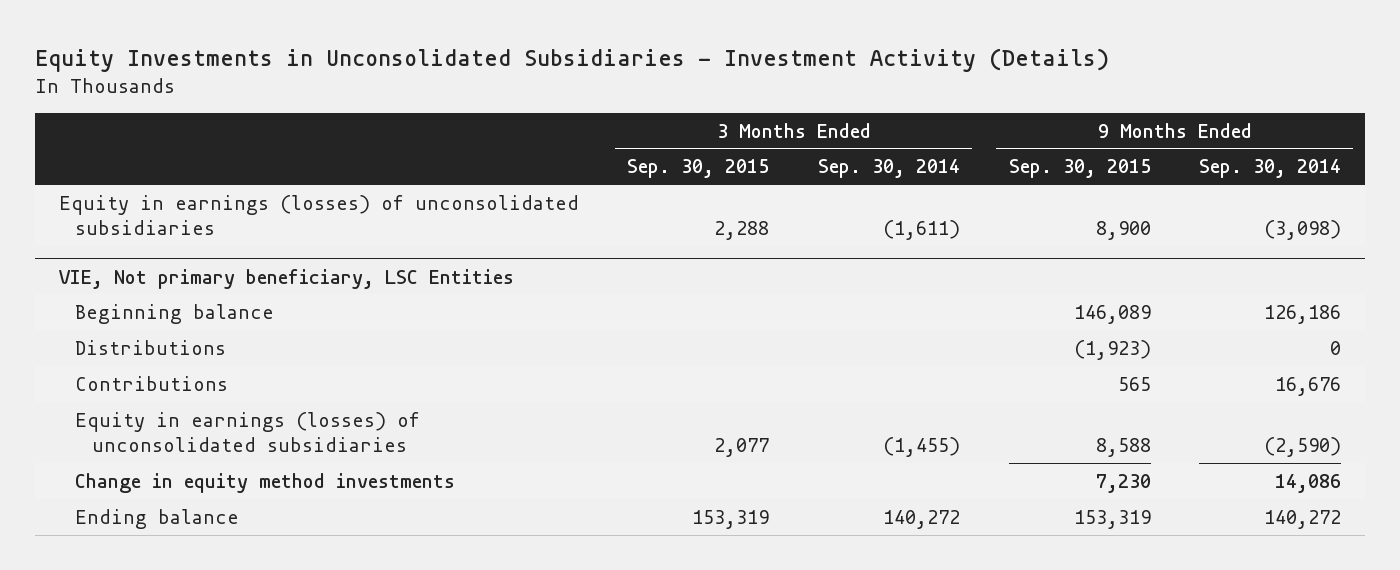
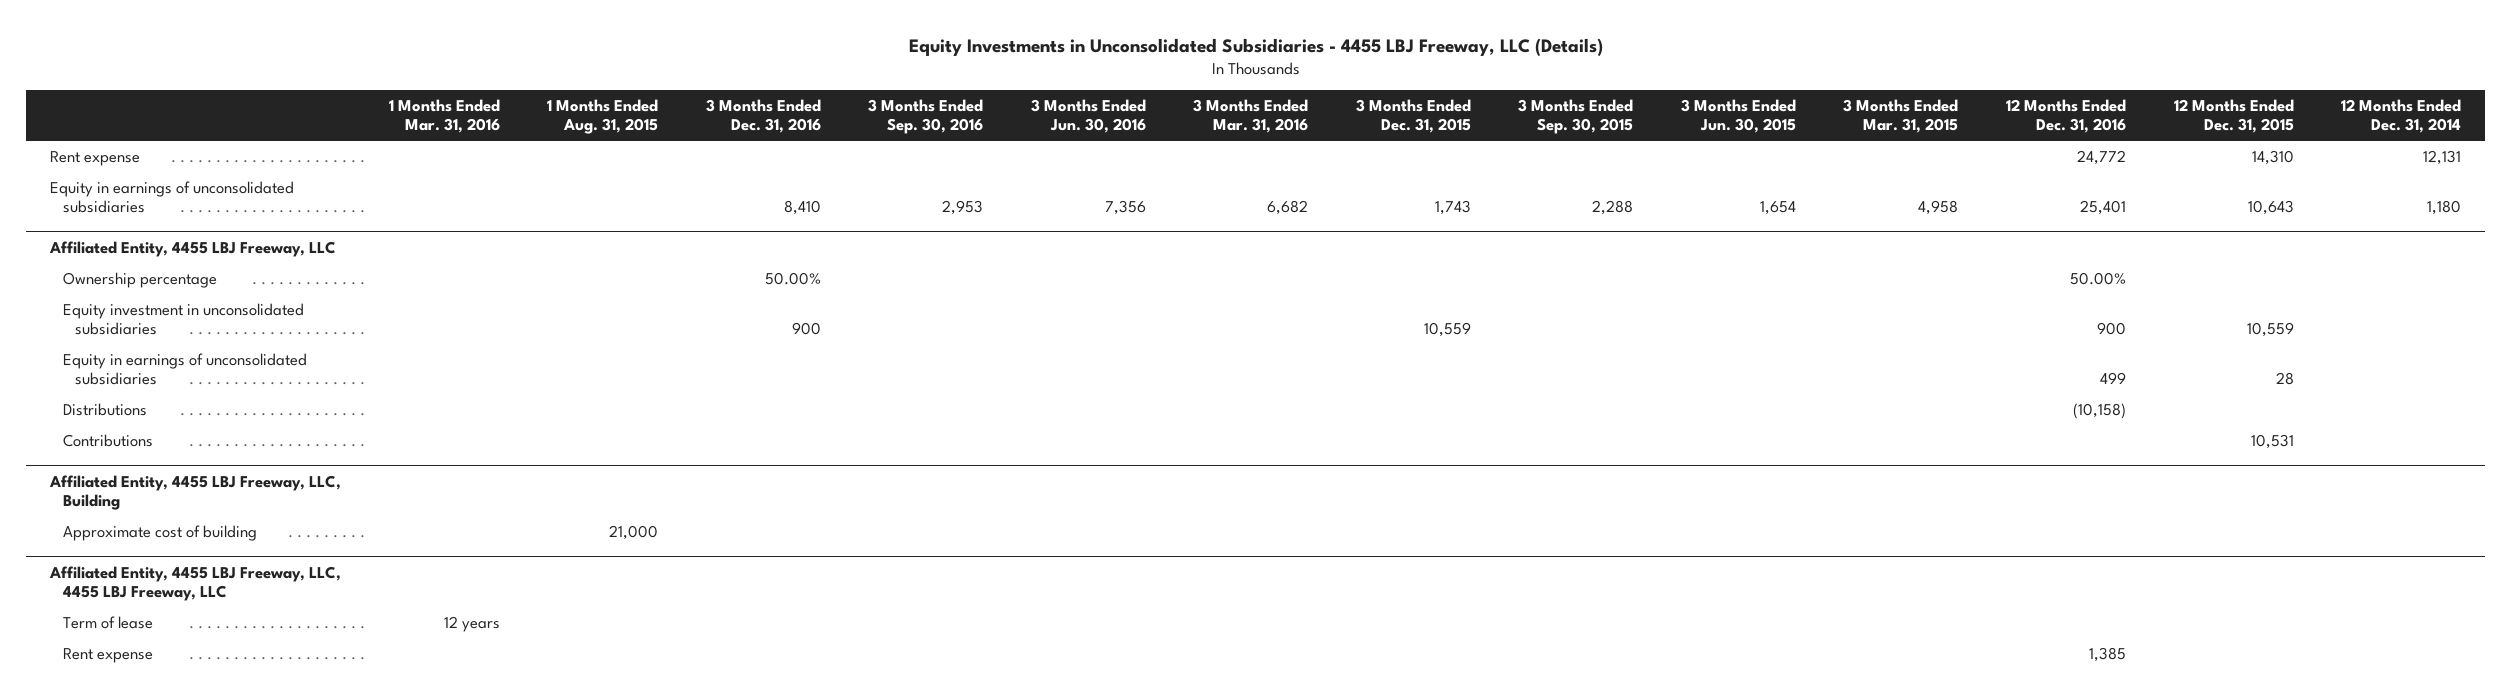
- Equity Investments in Unconsolidated Subsidiaries - Investment Activity (Details)
+ Equity Investments in Unconsolidated Subsidiaries - 4455 LBJ Freeway, LLC (Details)
- | 3 Months Ended Sep. 30, 2015 | 3 Months Ended Sep. 30, 2014 | 9 Months Ended Sep. 30, 2015 | 9 Months Ended Sep. 30, 2014
+ | 1 Months Ended Mar. 31, 2016 | 1 Months Ended Aug. 31, 2015 | 3 Months Ended Dec. 31, 2016 | 3 Months Ended Sep. 30, 2016 | 3 Months Ended Jun. 30, 2016 | 3 Months Ended Mar. 31, 2016 | 3 Months Ended Dec. 31, 2015 | 3 Months Ended Sep. 30, 2015 | 3 Months Ended Jun. 30, 2015 | 3 Months Ended Mar. 31, 2015 | 12 Months Ended Dec. 31, 2016 | 12 Months Ended Dec. 31, 2015 | 12 Months Ended Dec. 31, 2014
- Equity in earnings (losses) of unconsolidated subsidiaries | 2,288 | (1,611) | 8,900 | (3,098)
- VIE, Not primary beneficiary, LSC Entities
- Beginning balance | | | 146,089 | 126,186
- Distributions | | | (1,923) | 0
- Contributions | | | 565 | 16,676
- Equity in earnings (losses) of unconsolidated subsidiaries | 2,077 | (1,455) | 8,588 | (2,590)
- Change in equity method investments | | | 7,230 | 14,086
- Ending balance | 153,319 | 140,272 | 153,319 | 140,272
+ Rent expense | | | | | | | | | | | 24,772 | 14,310 | 12,131
+ Equity in earnings of unconsolidated subsidiaries | | | 8,410 | 2,953 | 7,356 | 6,682 | 1,743 | 2,288 | 1,654 | 4,958 | 25,401 | 10,643 | 1,180
+ Affiliated Entity, 4455 LBJ Freeway, LLC
+ Ownership percentage | | | 50.00% | | | | | | | | 50.00% | |
+ Equity investment in unconsolidated subsidiaries | | | 900 | | | | 10,559 | | | | 900 | 10,559 |
+ Equity in earnings of unconsolidated subsidiaries | | | | | | | | | | | 499 | 28 |
+ Distributions | | | | | | | | | | | (10,158) | |
+ Contributions | | | | | | | | | | | | 10,531 |
+ Affiliated Entity, 4455 LBJ Freeway, LLC, Building
+ Approximate cost of building | | 21,000 | | | | | | | | | | |
+ Affiliated Entity, 4455 LBJ Freeway, LLC, 4455 LBJ Freeway, LLC
+ Term of lease | 12 years | | | | | | | | | | | |
+ Rent expense | | | | | | | | | | | 1,385 | |

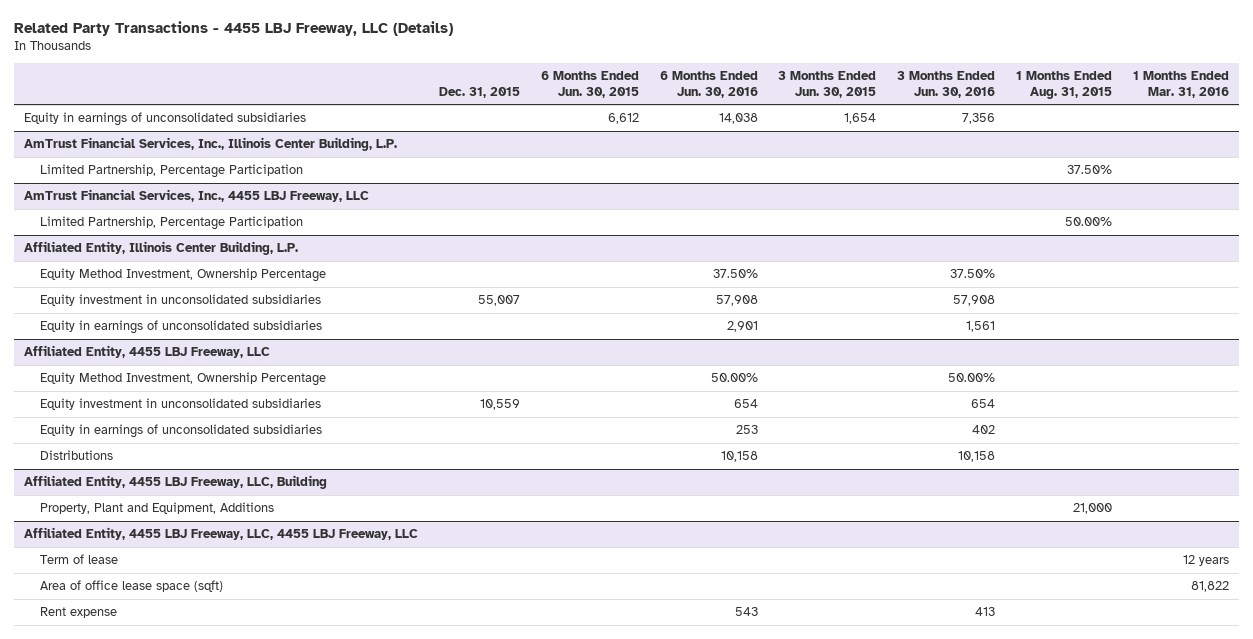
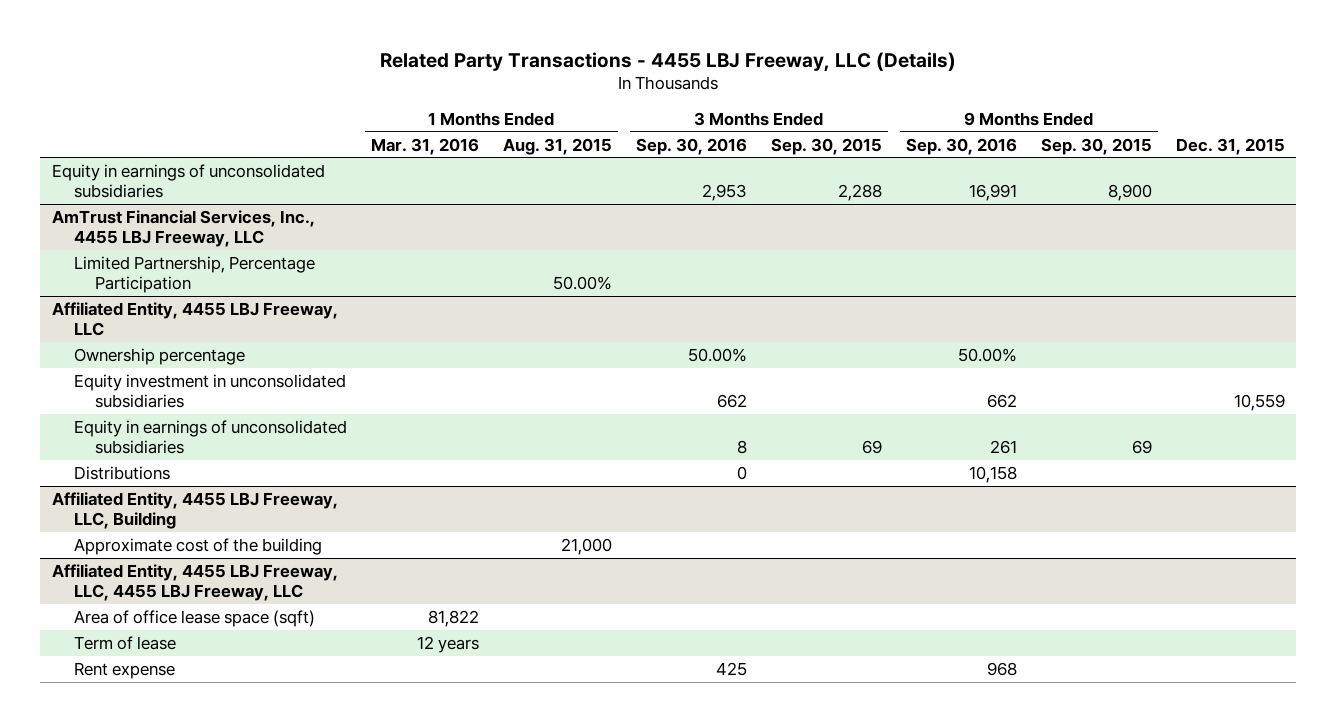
- | Dec. 31, 2015 | 6 Months Ended Jun. 30, 2015 | 6 Months Ended Jun. 30, 2016 | 3 Months Ended Jun. 30, 2015 | 3 Months Ended Jun. 30, 2016 | 1 Months Ended Aug. 31, 2015 | 1 Months Ended Mar. 31, 2016
+ | 1 Months Ended Mar. 31, 2016 | 1 Months Ended Aug. 31, 2015 | 3 Months Ended Sep. 30, 2016 | 3 Months Ended Sep. 30, 2015 | 9 Months Ended Sep. 30, 2016 | 9 Months Ended Sep. 30, 2015 | Dec. 31, 2015
- AmTrust Financial Services, Inc., Illinois Center Building, L.P.
- Limited Partnership, Percentage Participation | | | | | | 37.50% |
- Affiliated Entity, Illinois Center Building, L.P.
- Equity Method Investment, Ownership Percentage | | | 37.50% | | 37.50% | |
- Equity investment in unconsolidated subsidiaries | 55,007 | | 57,908 | | 57,908 | |
- Equity in earnings of unconsolidated subsidiaries | | | 2,901 | | 1,561 | |
@ Affiliated Entity, 4455 LBJ Freeway, LLC
- Equity Method Investment, Ownership Percentage | | | 50.00% | | 50.00% | |
+ Ownership percentage | | | 50.00% | | 50.00% | |
@ Affiliated Entity, 4455 LBJ Freeway, LLC, Building
- Property, Plant and Equipment, Additions | | | | | | 21,000 |
+ Approximate cost of the building | | 21,000 | | | | |
@ Affiliated Entity, 4455 LBJ Freeway, LLC, 4455 LBJ Freeway, LLC
moved down: Term of lease | 12 years | | | | | |

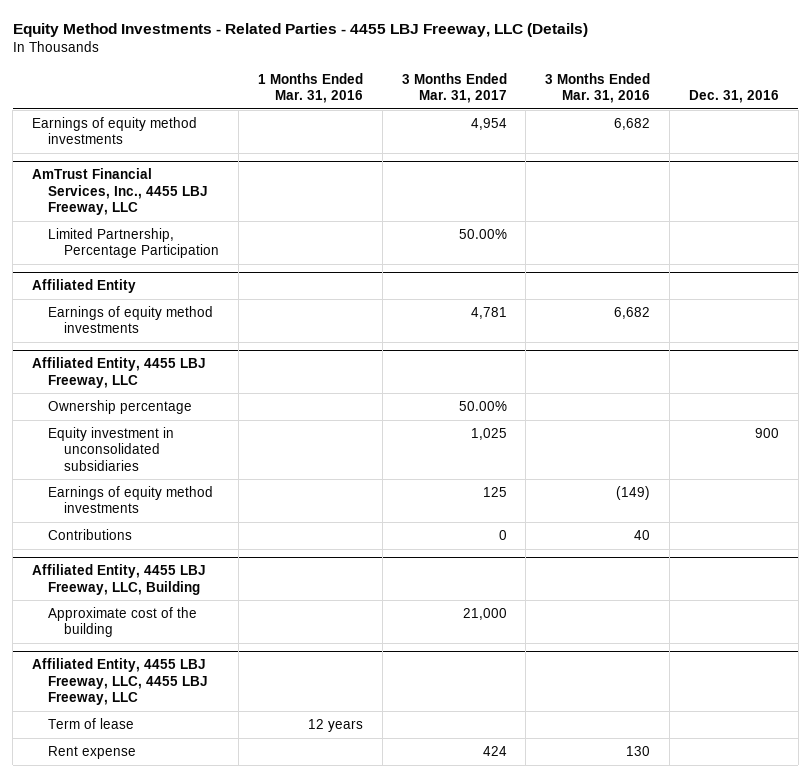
- Related Party Transactions - 4455 LBJ Freeway, LLC (Details)
+ Equity Method Investments - Related Parties - 4455 LBJ Freeway, LLC (Details)
- | 1 Months Ended Mar. 31, 2016 | 1 Months Ended Aug. 31, 2015 | 3 Months Ended Sep. 30, 2016 | 3 Months Ended Sep. 30, 2015 | 9 Months Ended Sep. 30, 2016 | 9 Months Ended Sep. 30, 2015 | Dec. 31, 2015
+ | 1 Months Ended Mar. 31, 2016 | 3 Months Ended Mar. 31, 2017 | 3 Months Ended Mar. 31, 2016 | Dec. 31, 2016
- Equity in earnings of unconsolidated subsidiaries | | | 2,953 | 2,288 | 16,991 | 8,900 |
+ Earnings of equity method investments | | 4,954 | 6,682 |
+ Affiliated Entity
+ Earnings of equity method investments | | 4,781 | 6,682 |
@ Affiliated Entity, 4455 LBJ Freeway, LLC
- Equity in earnings of unconsolidated subsidiaries | | | 8 | 69 | 261 | 69 |
- Distributions | | | 0 | | 10,158 | |
+ Earnings of equity method investments | | 125 | (149) |
+ Contributions | | 0 | 40 |
@ Affiliated Entity, 4455 LBJ Freeway, LLC, 4455 LBJ Freeway, LLC
- Area of office lease space (sqft) | 81,822 | | | | | |

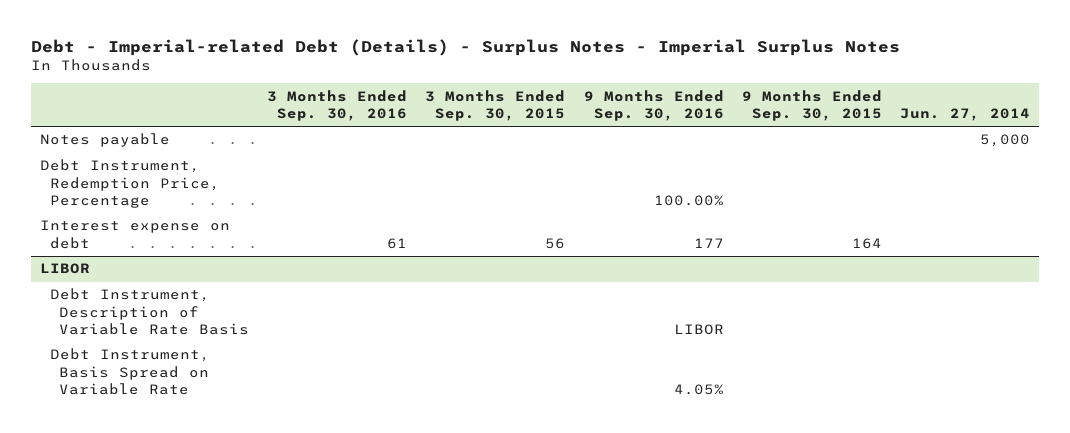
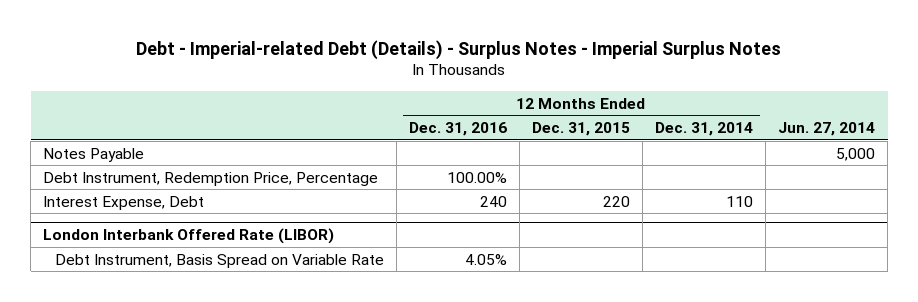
- | 3 Months Ended Sep. 30, 2016 | 3 Months Ended Sep. 30, 2015 | 9 Months Ended Sep. 30, 2016 | 9 Months Ended Sep. 30, 2015 | Jun. 27, 2014
+ | 12 Months Ended Dec. 31, 2016 | 12 Months Ended Dec. 31, 2015 | 12 Months Ended Dec. 31, 2014 | Jun. 27, 2014
- Notes payable | | | | | 5,000
+ Notes Payable | | | | 5,000
- Interest expense on debt | 61 | 56 | 177 | 164 |
- LIBOR
- Debt Instrument, Description of Variable Rate Basis | | | LIBOR | |
+ Interest Expense, Debt | 240 | 220 | 110 |
+ London Interbank Offered Rate (LIBOR)

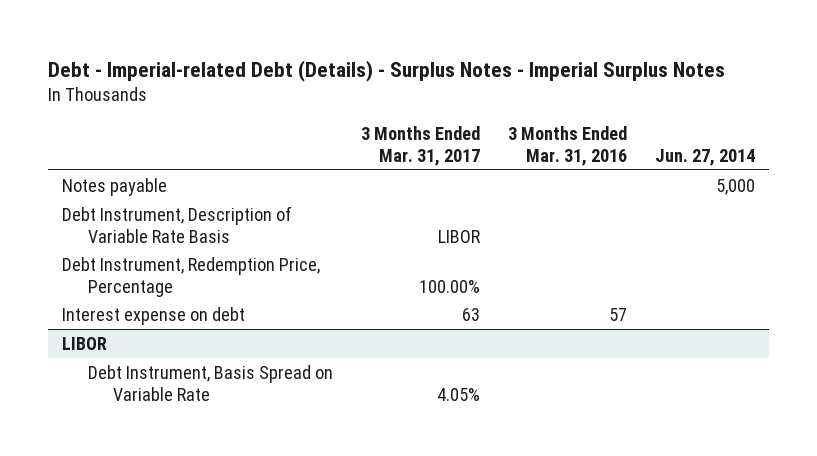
- | 12 Months Ended Dec. 31, 2016 | 12 Months Ended Dec. 31, 2015 | 12 Months Ended Dec. 31, 2014 | Jun. 27, 2014
+ | 3 Months Ended Mar. 31, 2017 | 3 Months Ended Mar. 31, 2016 | Jun. 27, 2014
- Notes Payable | | | | 5,000
+ Notes payable | | | 5,000
+ Debt Instrument, Description of Variable Rate Basis | LIBOR | |
- Interest Expense, Debt | 240 | 220 | 110 |
- London Interbank Offered Rate (LIBOR)
+ Interest expense on debt | 63 | 57 |
+ LIBOR

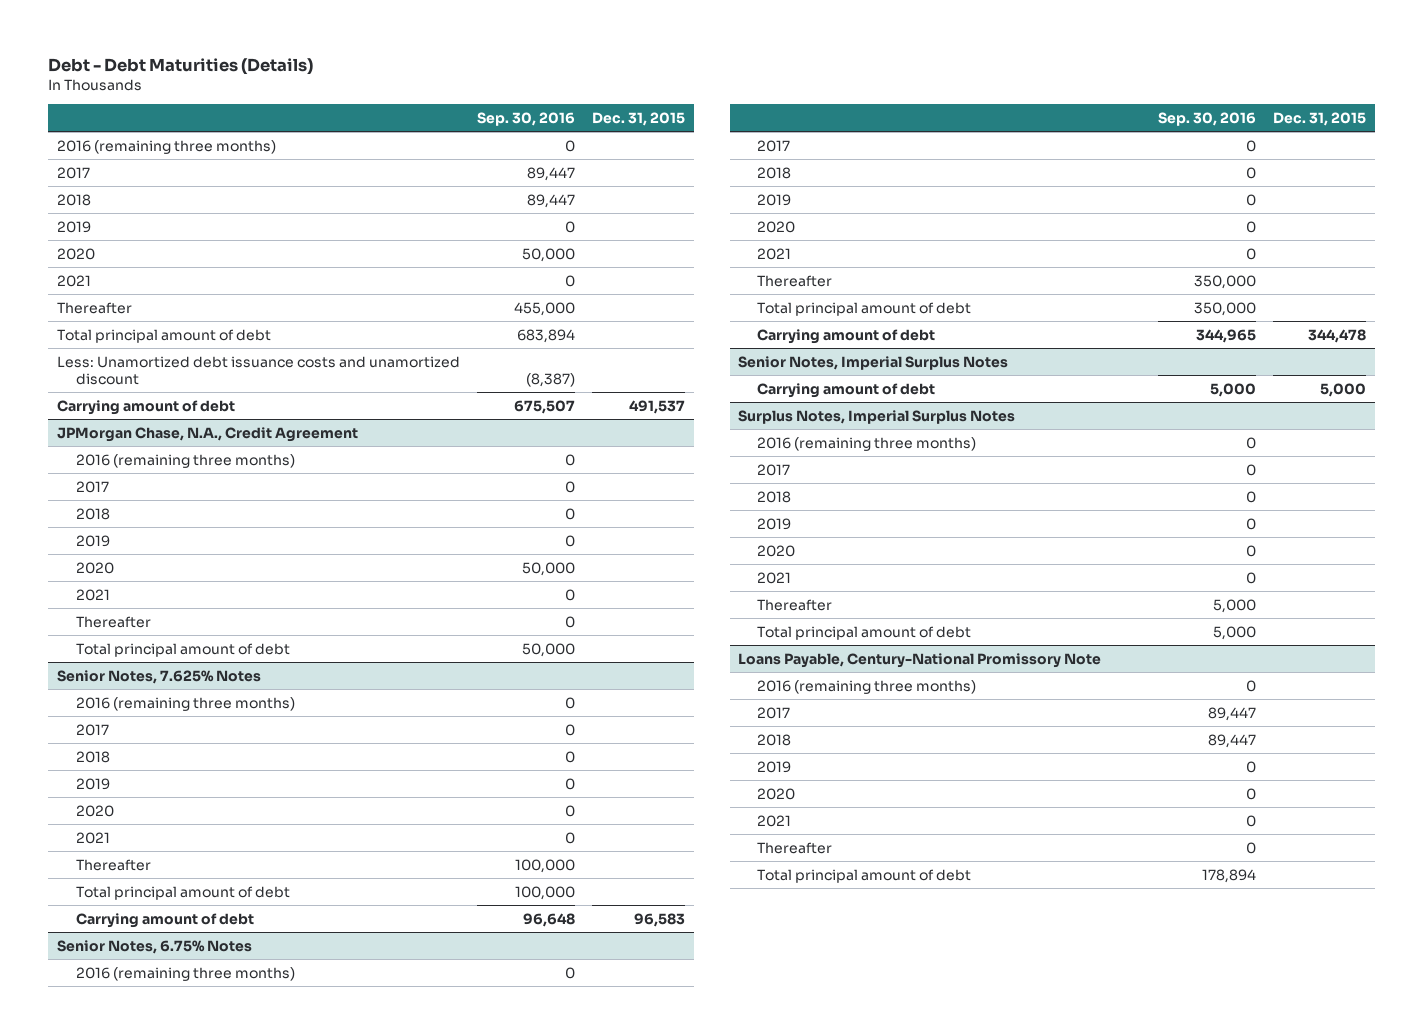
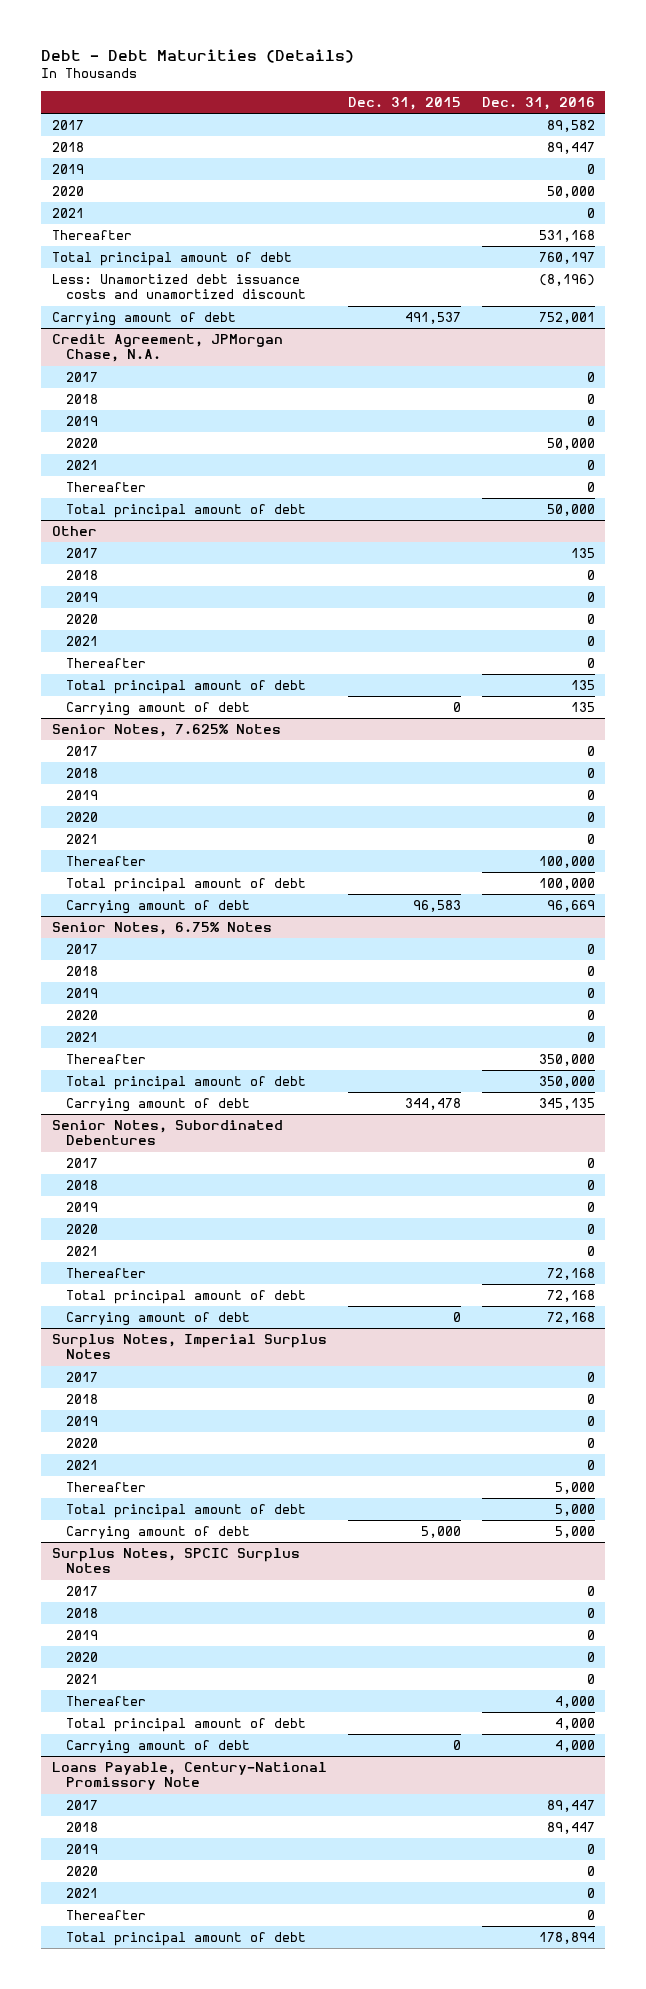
- | Sep. 30, 2016 | Dec. 31, 2015
+ | Dec. 31, 2015 | Dec. 31, 2016
- 2016 (remaining three months) | 0 |
- JPMorgan Chase, N.A., Credit Agreement
- 2016 (remaining three months) | 0 |
+ Credit Agreement, JPMorgan Chase, N.A.
+ Other
+ 2017 | | 135
+ 2018 | | 0
+ 2019 | | 0
+ 2020 | | 0
+ 2021 | | 0
+ Thereafter | | 0
+ Total principal amount of debt | | 135
+ Carrying amount of debt | 0 | 135
@ Senior Notes, 7.625% Notes
- 2016 (remaining three months) | 0 |
@ Senior Notes, 6.75% Notes
- 2016 (remaining three months) | 0 |
- Senior Notes, Imperial Surplus Notes
- Carrying amount of debt | 5,000 | 5,000
+ Senior Notes, Subordinated Debentures
+ 2017 | | 0
+ 2018 | | 0
+ 2019 | | 0
+ 2020 | | 0
+ 2021 | | 0
+ Thereafter | | 72,168
+ Total principal amount of debt | | 72,168
+ Carrying amount of debt | 0 | 72,168
@ Surplus Notes, Imperial Surplus Notes
- 2016 (remaining three months) | 0 |
+ Carrying amount of debt | 5,000 | 5,000
+ Surplus Notes, SPCIC Surplus Notes
+ 2017 | | 0
+ 2018 | | 0
+ 2019 | | 0
+ 2020 | | 0
+ 2021 | | 0
+ Thereafter | | 4,000
+ Total principal amount of debt | | 4,000
+ Carrying amount of debt | 0 | 4,000
@ Loans Payable, Century-National Promissory Note
- 2016 (remaining three months) | 0 |

